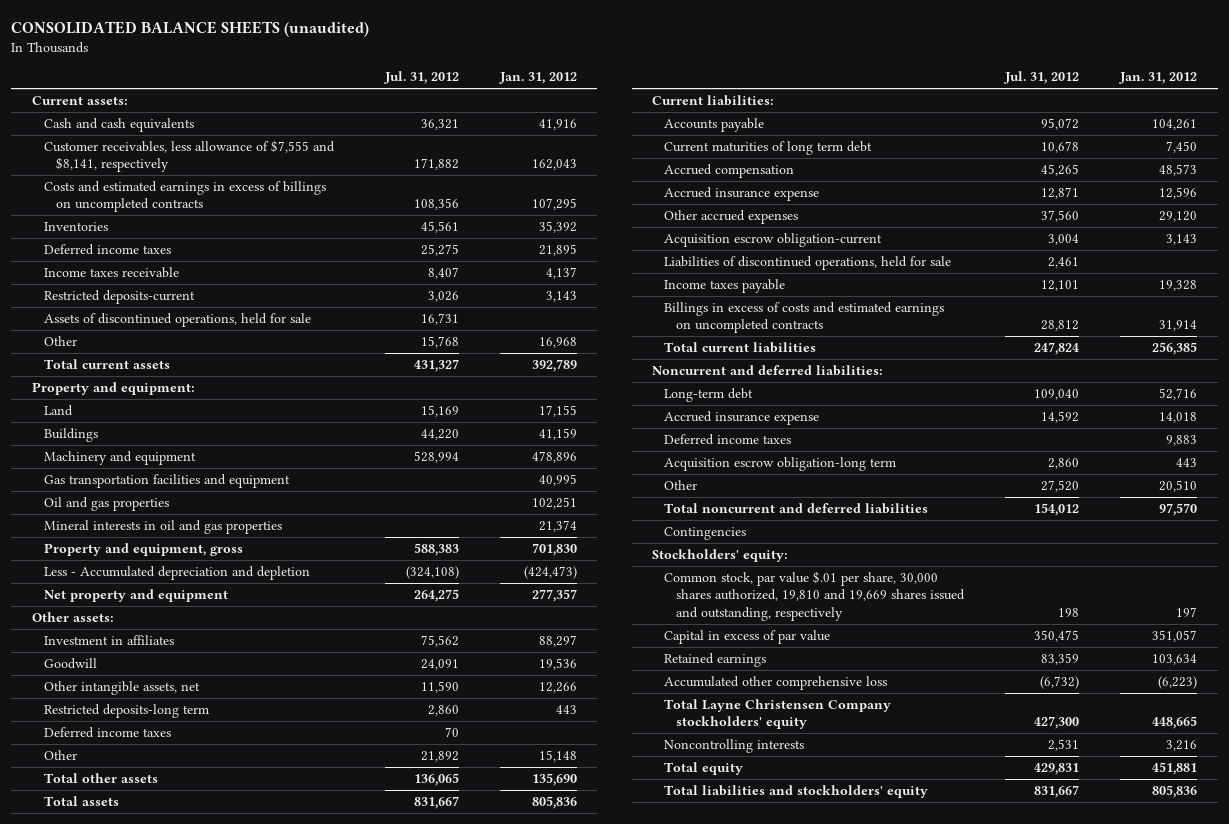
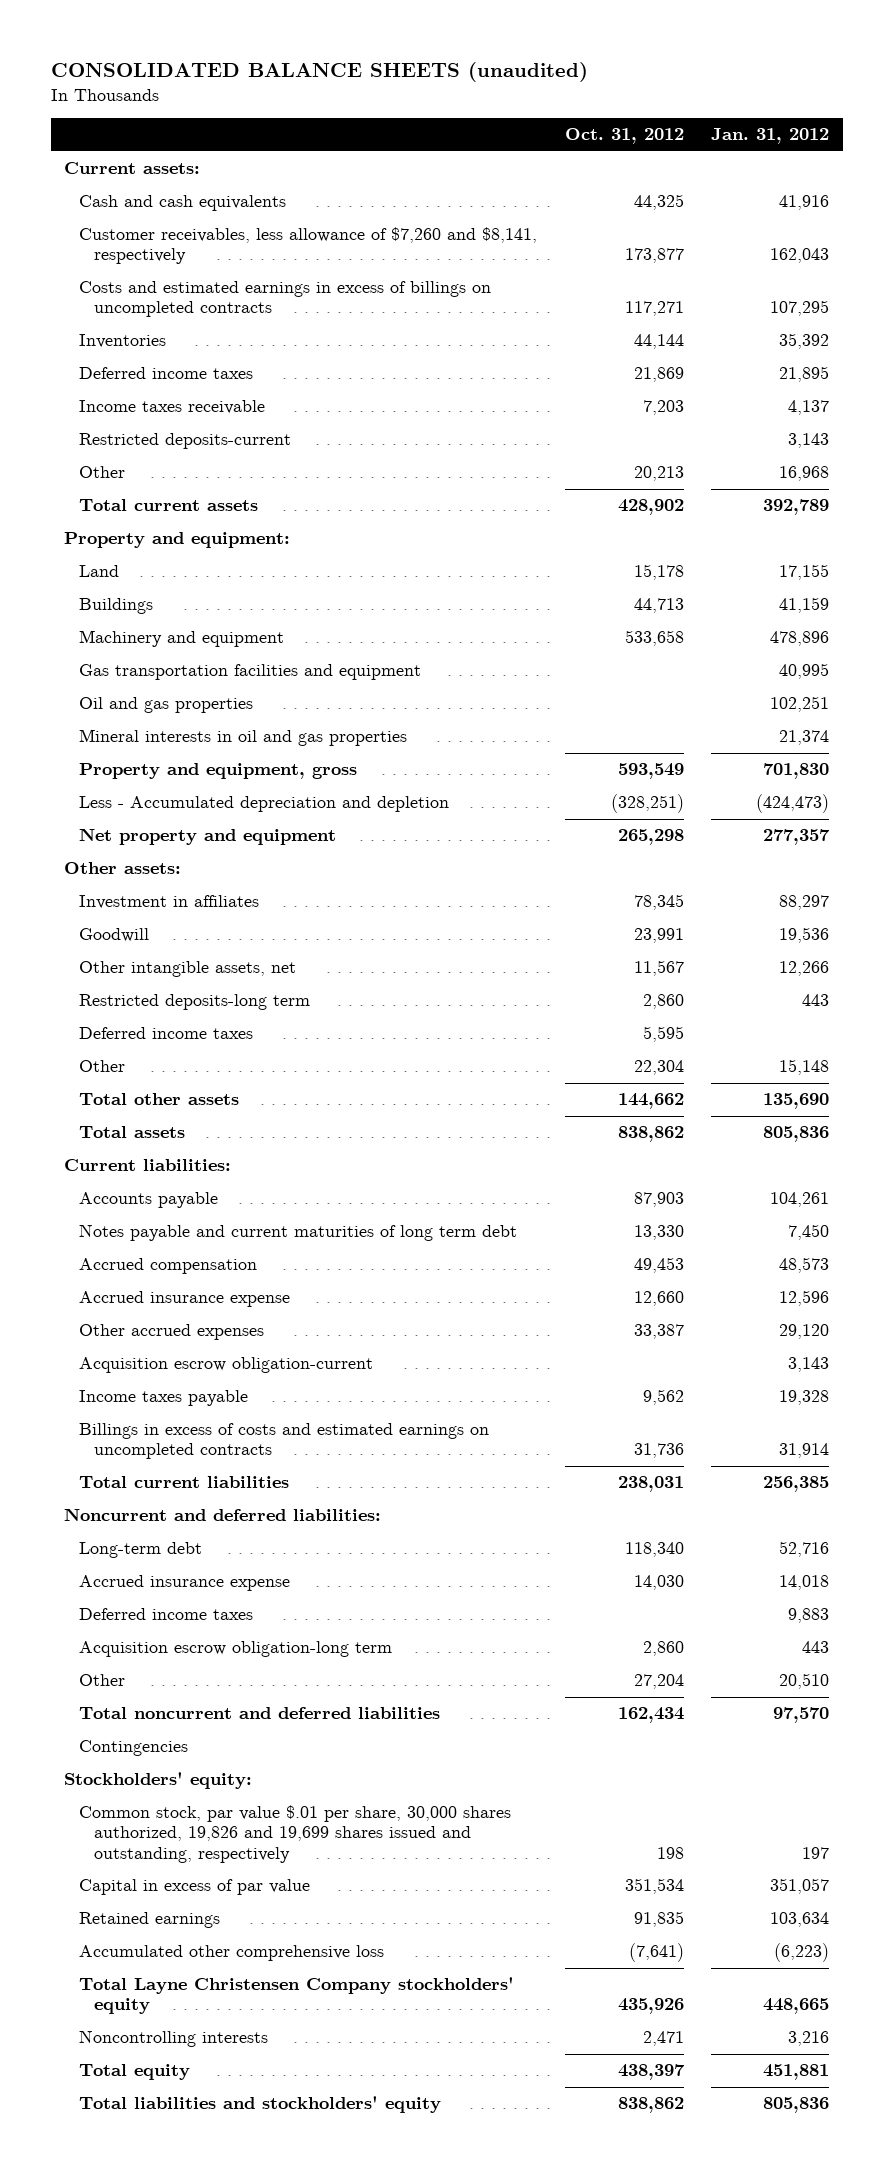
- | Jul. 31, 2012 | Jan. 31, 2012
+ | Oct. 31, 2012 | Jan. 31, 2012
- Customer receivables, less allowance of $7,555 and $8,141, respectively | 171,882 | 162,043
+ Customer receivables, less allowance of $7,260 and $8,141, respectively | 173,877 | 162,043
- Assets of discontinued operations, held for sale | 16,731 |
- Current maturities of long term debt | 10,678 | 7,450
+ Notes payable and current maturities of long term debt | 13,330 | 7,450
- Liabilities of discontinued operations, held for sale | 2,461 |
- Common stock, par value $.01 per share, 30,000 shares authorized, 19,810 and 19,669 shares issued and outstanding, respectively | 198 | 197
+ Common stock, par value $.01 per share, 30,000 shares authorized, 19,826 and 19,699 shares issued and outstanding, respectively | 198 | 197

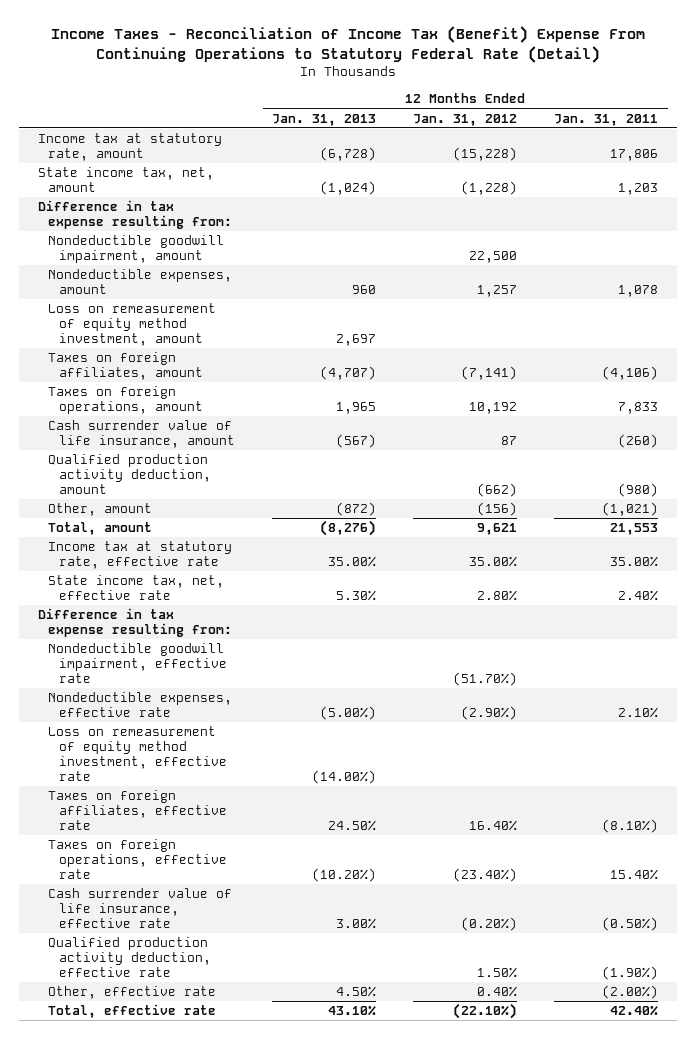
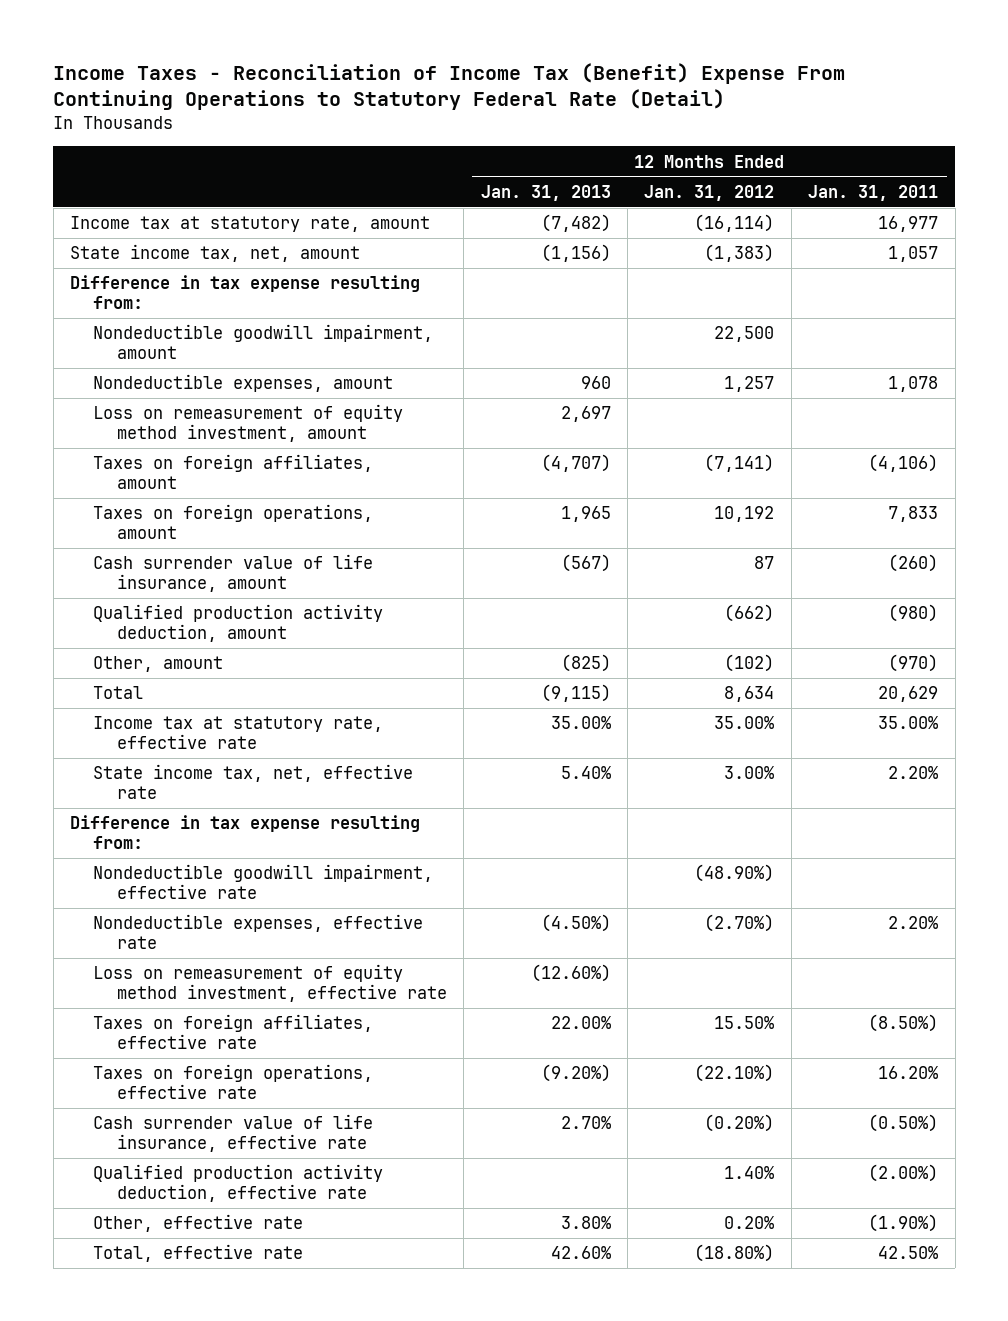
- Income tax at statutory rate, amount | (6,728) | (15,228) | 17,806
- State income tax, net, amount | (1,024) | (1,228) | 1,203
+ Income tax at statutory rate, amount | (7,482) | (16,114) | 16,977
+ State income tax, net, amount | (1,156) | (1,383) | 1,057
- Other, amount | (872) | (156) | (1,021)
- Total, amount | (8,276) | 9,621 | 21,553
+ Other, amount | (825) | (102) | (970)
+ Total | (9,115) | 8,634 | 20,629
- State income tax, net, effective rate | 5.30% | 2.80% | 2.40%
+ State income tax, net, effective rate | 5.40% | 3.00% | 2.20%
- Nondeductible goodwill impairment, effective rate | | (51.70%) |
- Nondeductible expenses, effective rate | (5.00%) | (2.90%) | 2.10%
- Loss on remeasurement of equity method investment, effective rate | (14.00%) | |
- Taxes on foreign affiliates, effective rate | 24.50% | 16.40% | (8.10%)
- Taxes on foreign operations, effective rate | (10.20%) | (23.40%) | 15.40%
- Cash surrender value of life insurance, effective rate | 3.00% | (0.20%) | (0.50%)
- Qualified production activity deduction, effective rate | | 1.50% | (1.90%)
- Other, effective rate | 4.50% | 0.40% | (2.00%)
- Total, effective rate | 43.10% | (22.10%) | 42.40%
+ Nondeductible goodwill impairment, effective rate | | (48.90%) |
+ Nondeductible expenses, effective rate | (4.50%) | (2.70%) | 2.20%
+ Loss on remeasurement of equity method investment, effective rate | (12.60%) | |
+ Taxes on foreign affiliates, effective rate | 22.00% | 15.50% | (8.50%)
+ Taxes on foreign operations, effective rate | (9.20%) | (22.10%) | 16.20%
+ Cash surrender value of life insurance, effective rate | 2.70% | (0.20%) | (0.50%)
+ Qualified production activity deduction, effective rate | | 1.40% | (2.00%)
+ Other, effective rate | 3.80% | 0.20% | (1.90%)
+ Total, effective rate | 42.60% | (18.80%) | 42.50%

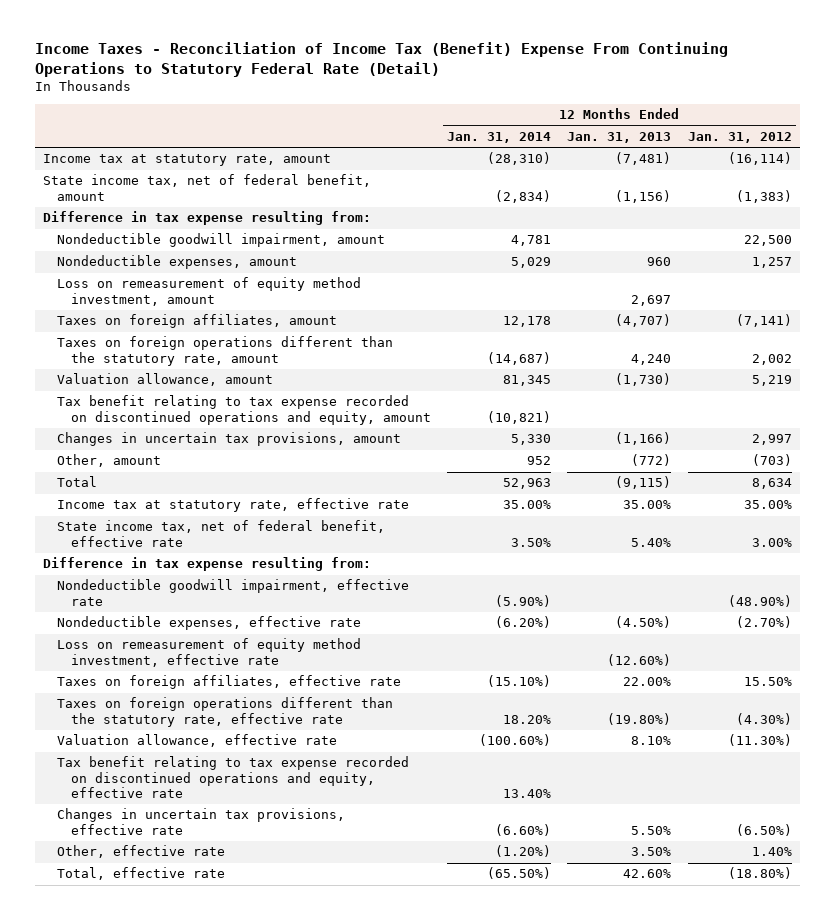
- | 12 Months Ended Jan. 31, 2013 | 12 Months Ended Jan. 31, 2012 | 12 Months Ended Jan. 31, 2011
+ | 12 Months Ended Jan. 31, 2014 | 12 Months Ended Jan. 31, 2013 | 12 Months Ended Jan. 31, 2012
- Income tax at statutory rate, amount | (7,482) | (16,114) | 16,977
- State income tax, net, amount | (1,156) | (1,383) | 1,057
+ Income tax at statutory rate, amount | (28,310) | (7,481) | (16,114)
+ State income tax, net of federal benefit, amount | (2,834) | (1,156) | (1,383)
- Taxes on foreign operations, amount | 1,965 | 10,192 | 7,833
- Cash surrender value of life insurance, amount | (567) | 87 | (260)
- Qualified production activity deduction, amount | | (662) | (980)
- Other, amount | (825) | (102) | (970)
+ Taxes on foreign operations different than the statutory rate, amount | (14,687) | 4,240 | 2,002
+ Valuation allowance, amount | 81,345 | (1,730) | 5,219
+ Tax benefit relating to tax expense recorded on discontinued operations and equity, amount | (10,821) | |
+ Changes in uncertain tax provisions, amount | 5,330 | (1,166) | 2,997
+ Other, amount | 952 | (772) | (703)
- State income tax, net, effective rate | 5.40% | 3.00% | 2.20%
+ State income tax, net of federal benefit, effective rate | 3.50% | 5.40% | 3.00%
- Taxes on foreign operations, effective rate | (9.20%) | (22.10%) | 16.20%
- Cash surrender value of life insurance, effective rate | 2.70% | (0.20%) | (0.50%)
- Qualified production activity deduction, effective rate | | 1.40% | (2.00%)
- Other, effective rate | 3.80% | 0.20% | (1.90%)
+ Taxes on foreign operations different than the statutory rate, effective rate | 18.20% | (19.80%) | (4.30%)
+ Valuation allowance, effective rate | (100.60%) | 8.10% | (11.30%)
+ Tax benefit relating to tax expense recorded on discontinued operations and equity, effective rate | 13.40% | |
+ Changes in uncertain tax provisions, effective rate | (6.60%) | 5.50% | (6.50%)
+ Other, effective rate | (1.20%) | 3.50% | 1.40%

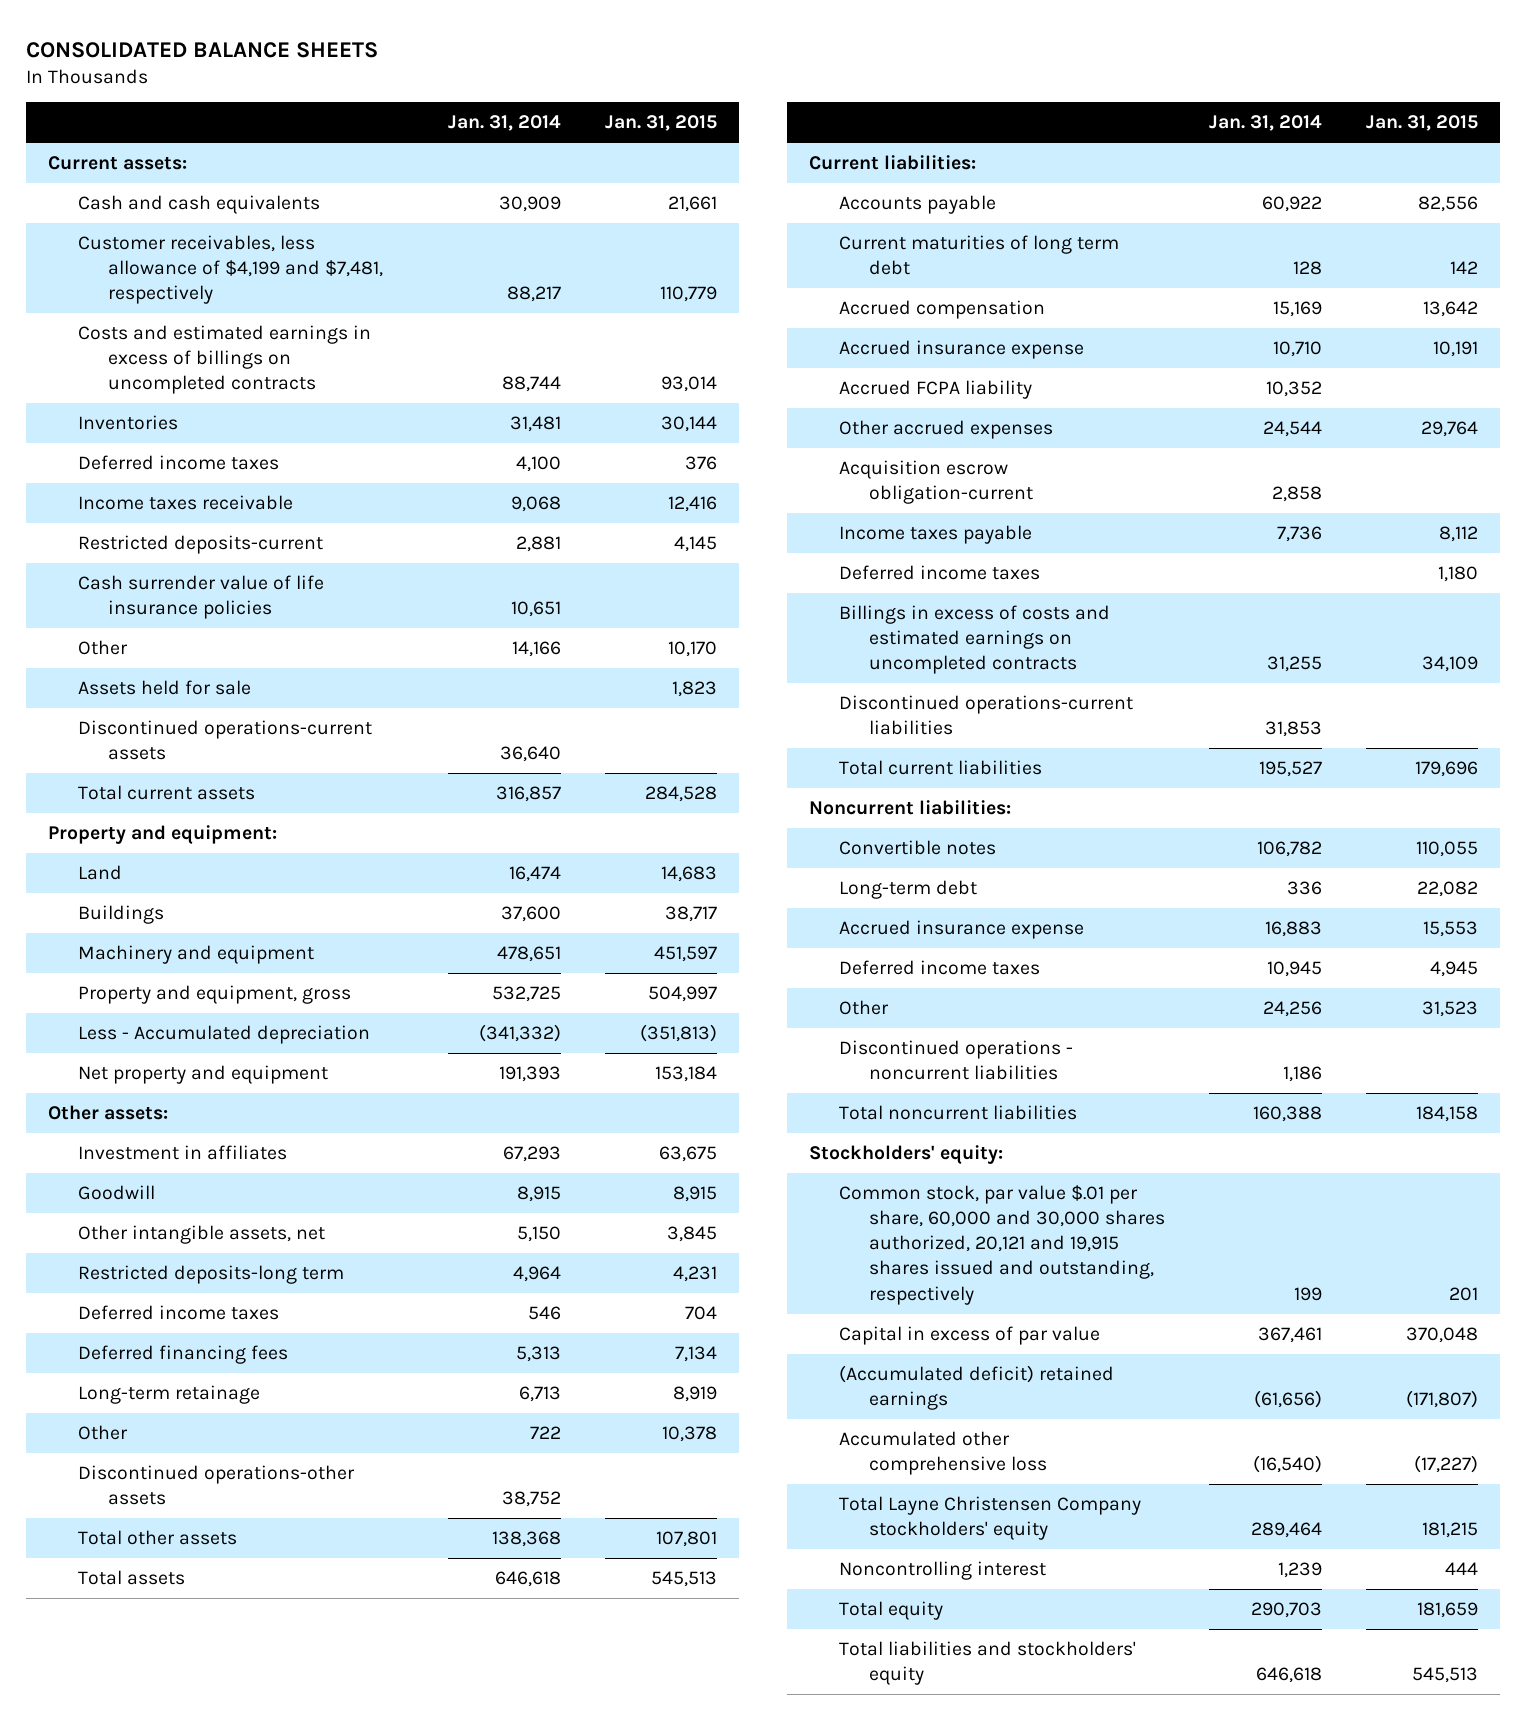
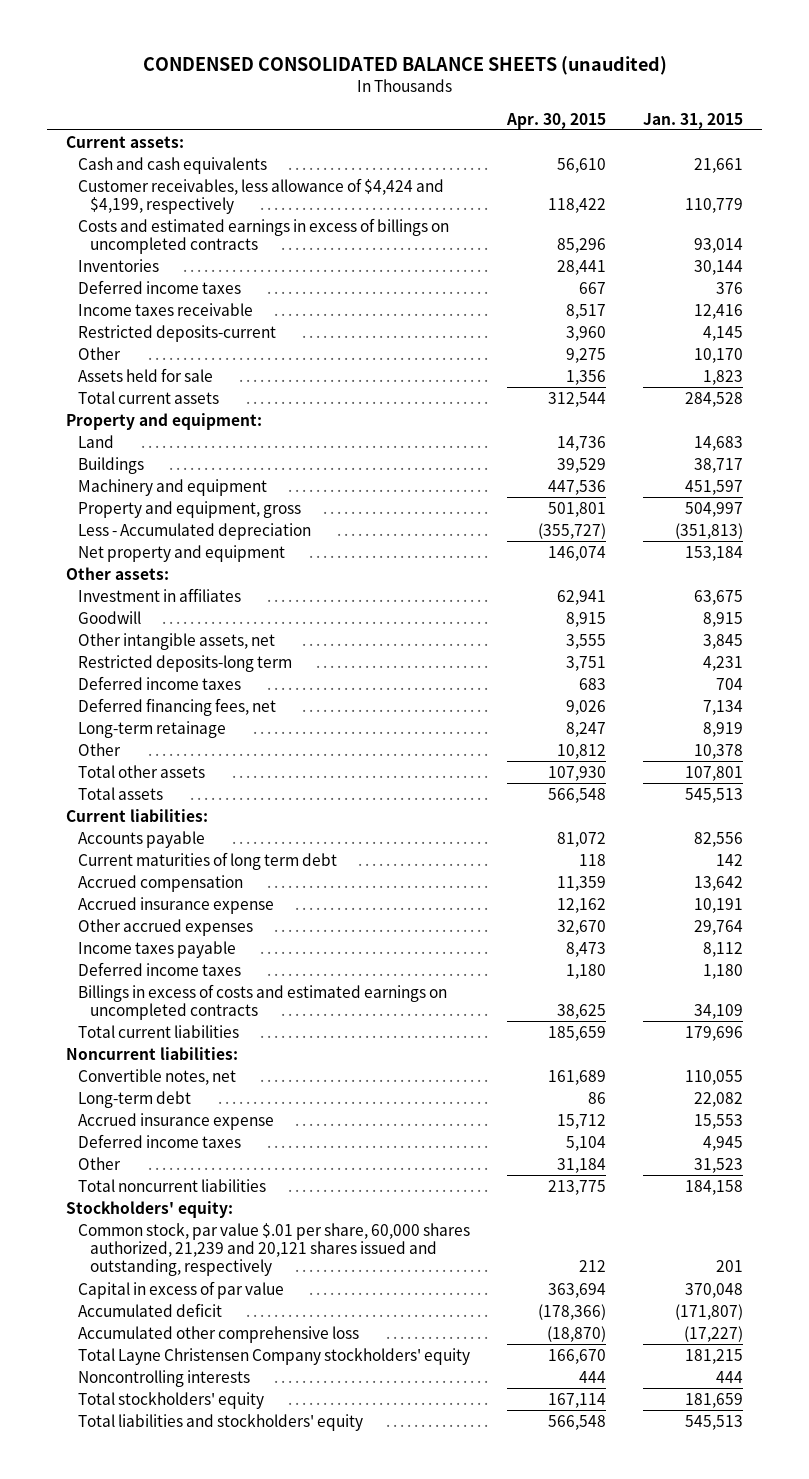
- CONSOLIDATED BALANCE SHEETS
+ CONDENSED CONSOLIDATED BALANCE SHEETS (unaudited)
- | Jan. 31, 2014 | Jan. 31, 2015
+ | Apr. 30, 2015 | Jan. 31, 2015
- Customer receivables, less allowance of $4,199 and $7,481, respectively | 88,217 | 110,779
+ Customer receivables, less allowance of $4,424 and $4,199, respectively | 118,422 | 110,779
- Cash surrender value of life insurance policies | 10,651 |
- Discontinued operations-current assets | 36,640 |
- Deferred financing fees | 5,313 | 7,134
+ Deferred financing fees, net | 9,026 | 7,134
- Discontinued operations-other assets | 38,752 |
- Accrued FCPA liability | 10,352 |
- Acquisition escrow obligation-current | 2,858 |
- Discontinued operations-current liabilities | 31,853 |
- Convertible notes | 106,782 | 110,055
+ Convertible notes, net | 161,689 | 110,055
- Discontinued operations - noncurrent liabilities | 1,186 |
- Common stock, par value $.01 per share, 60,000 and 30,000 shares authorized, 20,121 and 19,915 shares issued and outstanding, respectively | 199 | 201
+ Common stock, par value $.01 per share, 60,000 shares authorized, 21,239 and 20,121 shares issued and outstanding, respectively | 212 | 201
- (Accumulated deficit) retained earnings | (61,656) | (171,807)
+ Accumulated deficit | (178,366) | (171,807)
- Noncontrolling interest | 1,239 | 444
- Total equity | 290,703 | 181,659
+ Noncontrolling interests | 444 | 444
+ Total stockholders' equity | 167,114 | 181,659

